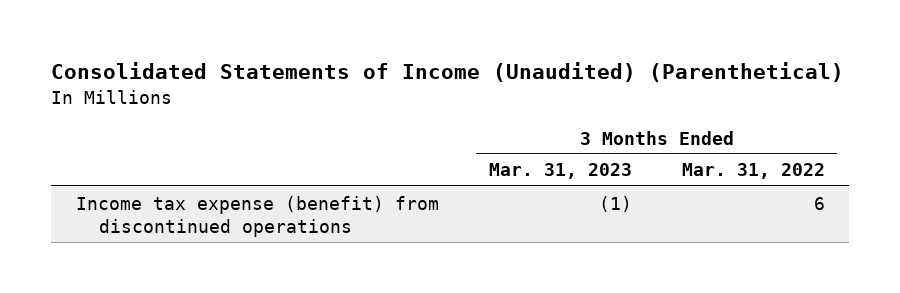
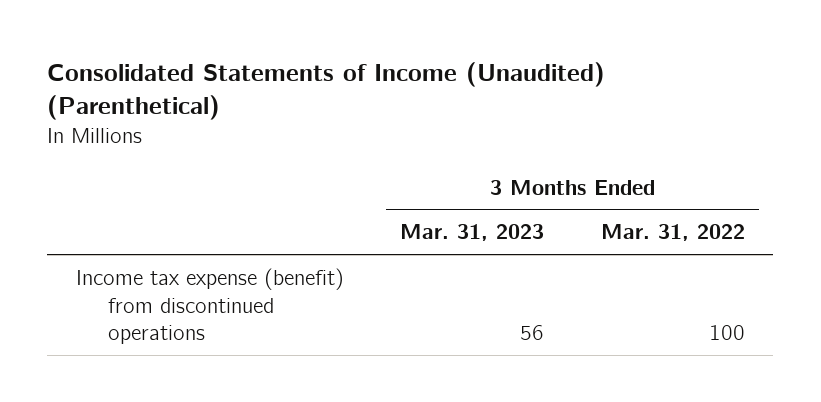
- Income tax expense (benefit) from discontinued operations | (1) | 6
+ Income tax expense (benefit) from discontinued operations | 56 | 100

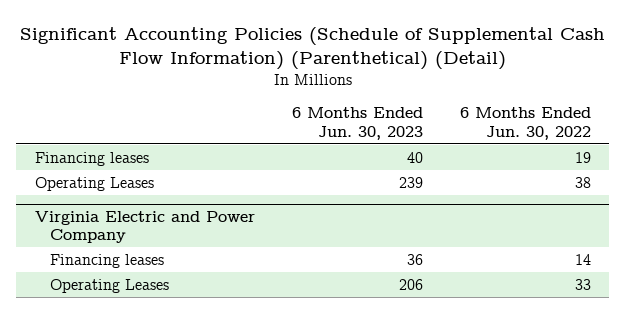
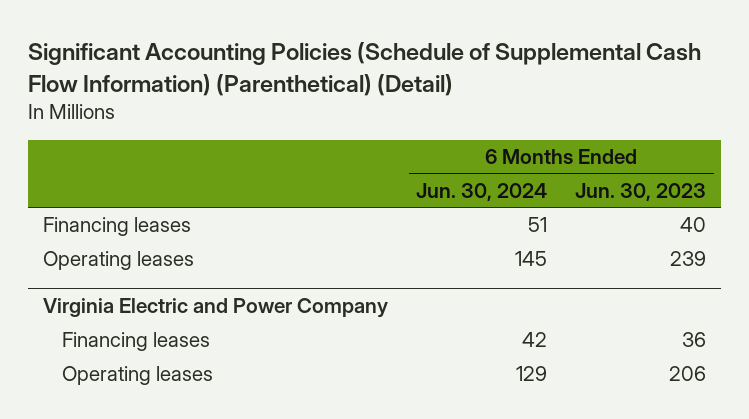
- | 6 Months Ended Jun. 30, 2023 | 6 Months Ended Jun. 30, 2022
+ | 6 Months Ended Jun. 30, 2024 | 6 Months Ended Jun. 30, 2023
- Operating Leases | 239 | 38
+ Operating leases | 145 | 239
@ Virginia Electric and Power Company
- Operating Leases | 206 | 33
+ Operating leases | 129 | 206

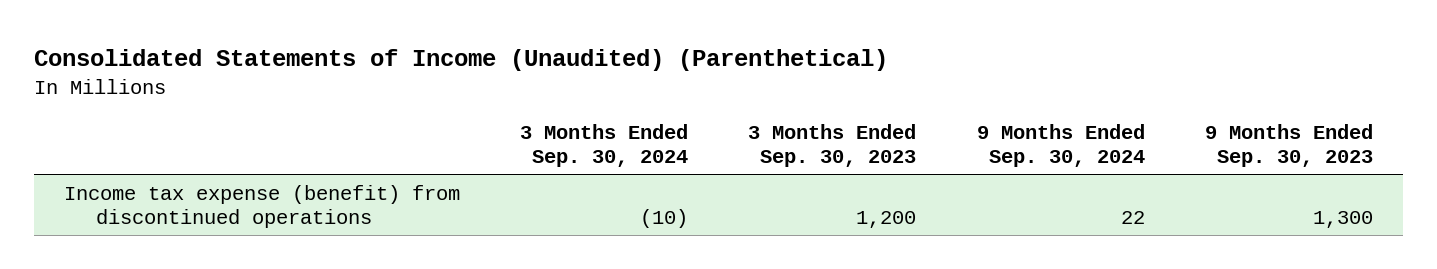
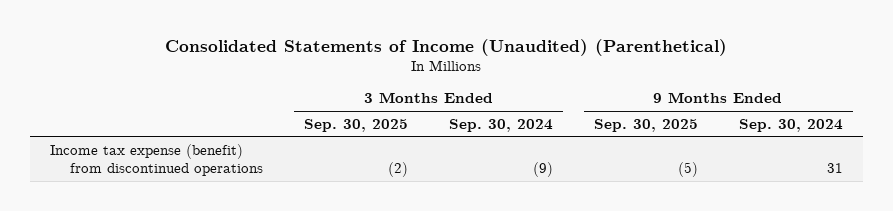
- | 3 Months Ended Sep. 30, 2024 | 3 Months Ended Sep. 30, 2023 | 9 Months Ended Sep. 30, 2024 | 9 Months Ended Sep. 30, 2023
+ | 3 Months Ended Sep. 30, 2025 | 3 Months Ended Sep. 30, 2024 | 9 Months Ended Sep. 30, 2025 | 9 Months Ended Sep. 30, 2024
- Income tax expense (benefit) from discontinued operations | (10) | 1,200 | 22 | 1,300
+ Income tax expense (benefit) from discontinued operations | (2) | (9) | (5) | 31

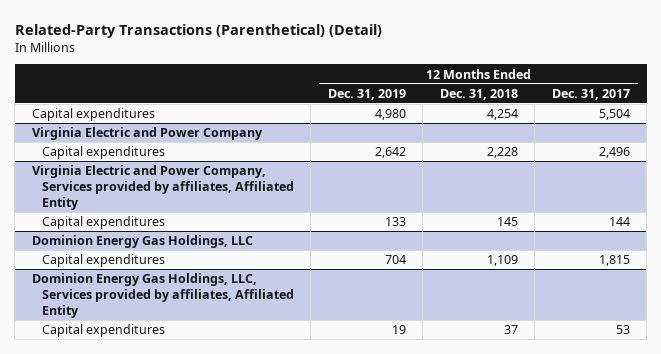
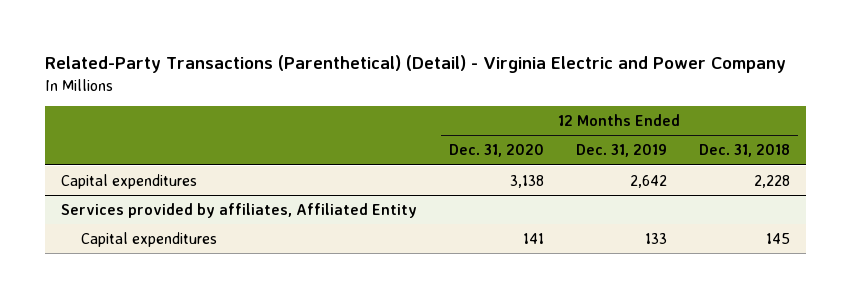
- Related-Party Transactions (Parenthetical) (Detail)
+ Related-Party Transactions (Parenthetical) (Detail) - Virginia Electric and Power Company
- | 12 Months Ended Dec. 31, 2019 | 12 Months Ended Dec. 31, 2018 | 12 Months Ended Dec. 31, 2017
+ | 12 Months Ended Dec. 31, 2020 | 12 Months Ended Dec. 31, 2019 | 12 Months Ended Dec. 31, 2018
- Capital expenditures | 4,980 | 4,254 | 5,504
- Virginia Electric and Power Company
- Virginia Electric and Power Company, Services provided by affiliates, Affiliated Entity
+ Services provided by affiliates, Affiliated Entity
- Dominion Energy Gas Holdings, LLC
- Capital expenditures | 704 | 1,109 | 1,815
- Dominion Energy Gas Holdings, LLC, Services provided by affiliates, Affiliated Entity
- Capital expenditures | 19 | 37 | 53

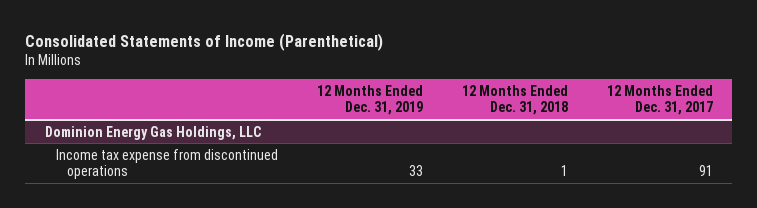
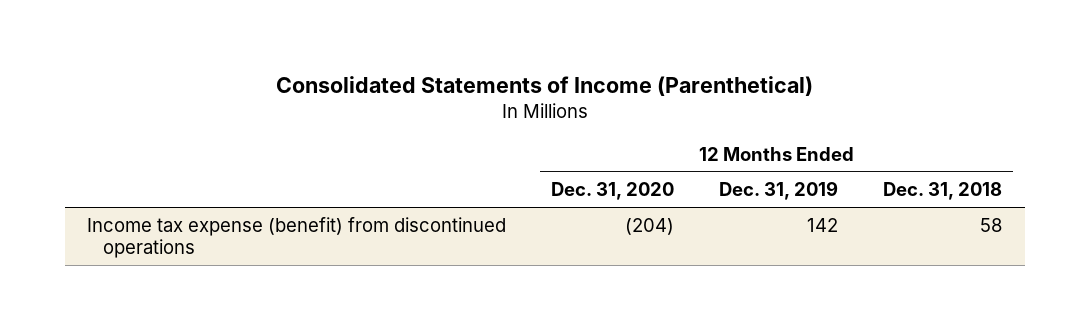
- | 12 Months Ended Dec. 31, 2019 | 12 Months Ended Dec. 31, 2018 | 12 Months Ended Dec. 31, 2017
+ | 12 Months Ended Dec. 31, 2020 | 12 Months Ended Dec. 31, 2019 | 12 Months Ended Dec. 31, 2018
- Dominion Energy Gas Holdings, LLC
- Income tax expense from discontinued operations | 33 | 1 | 91
+ Income tax expense (benefit) from discontinued operations | (204) | 142 | 58

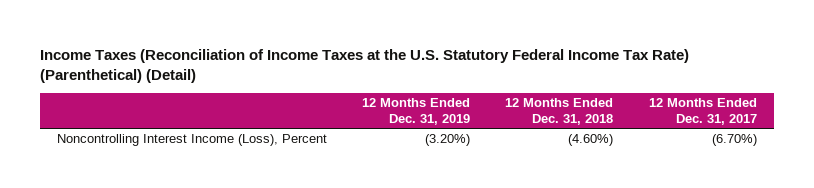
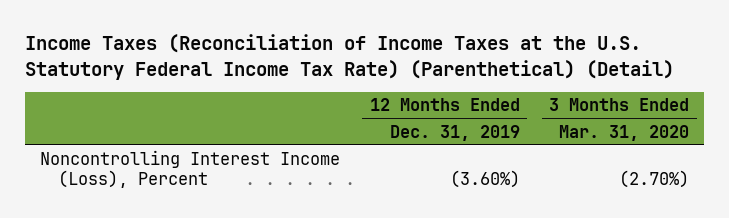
- | 12 Months Ended Dec. 31, 2019 | 12 Months Ended Dec. 31, 2018 | 12 Months Ended Dec. 31, 2017
+ | 12 Months Ended Dec. 31, 2019 | 3 Months Ended Mar. 31, 2020
- Noncontrolling Interest Income (Loss), Percent | (3.20%) | (4.60%) | (6.70%)
+ Noncontrolling Interest Income (Loss), Percent | (3.60%) | (2.70%)

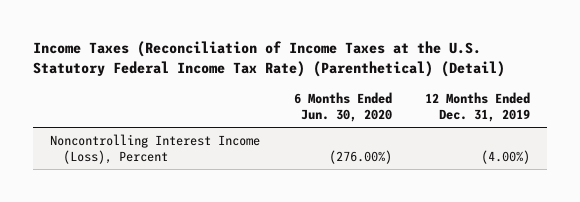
- | 12 Months Ended Dec. 31, 2019 | 3 Months Ended Mar. 31, 2020
+ | 6 Months Ended Jun. 30, 2020 | 12 Months Ended Dec. 31, 2019
- Noncontrolling Interest Income (Loss), Percent | (3.60%) | (2.70%)
+ Noncontrolling Interest Income (Loss), Percent | (276.00%) | (4.00%)

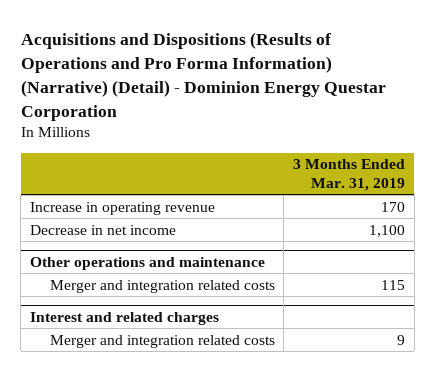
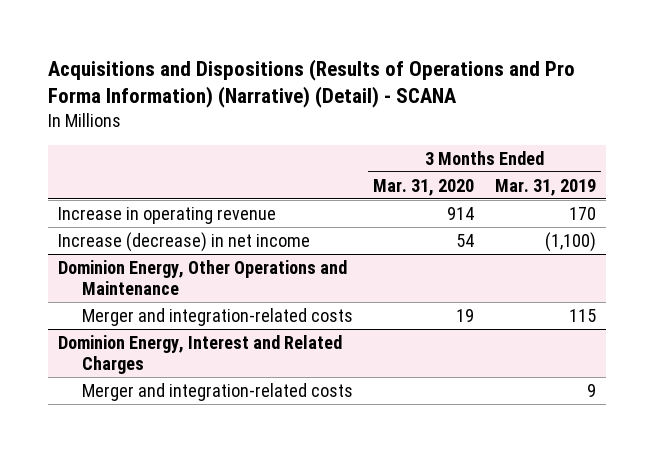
- Acquisitions and Dispositions (Results of Operations and Pro Forma Information) (Narrative) (Detail) - Dominion Energy Questar Corporation
+ Acquisitions and Dispositions (Results of Operations and Pro Forma Information) (Narrative) (Detail) - SCANA
- | 3 Months Ended Mar. 31, 2019
+ | 3 Months Ended Mar. 31, 2020 | 3 Months Ended Mar. 31, 2019
- Decrease in net income | 1,100
- Other operations and maintenance
- Merger and integration related costs | 115
- Interest and related charges
- Merger and integration related costs | 9
+ Increase (decrease) in net income | 54 | (1,100)
+ Dominion Energy, Other Operations and Maintenance
+ Merger and integration-related costs | 19 | 115
+ Dominion Energy, Interest and Related Charges
+ Merger and integration-related costs | | 9

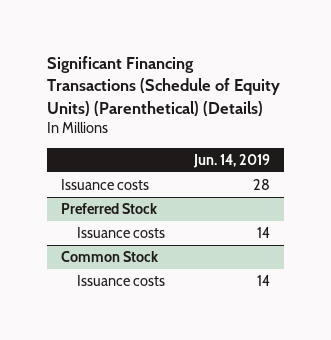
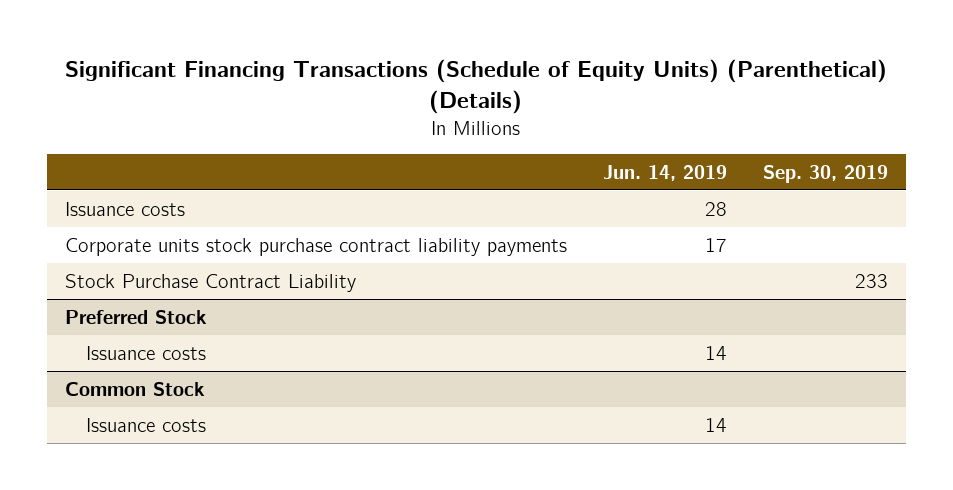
- | Jun. 14, 2019
+ | Jun. 14, 2019 | Sep. 30, 2019
+ Corporate units stock purchase contract liability payments | 17 |
+ Stock Purchase Contract Liability | | 233

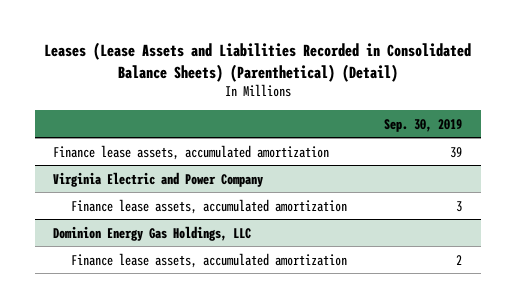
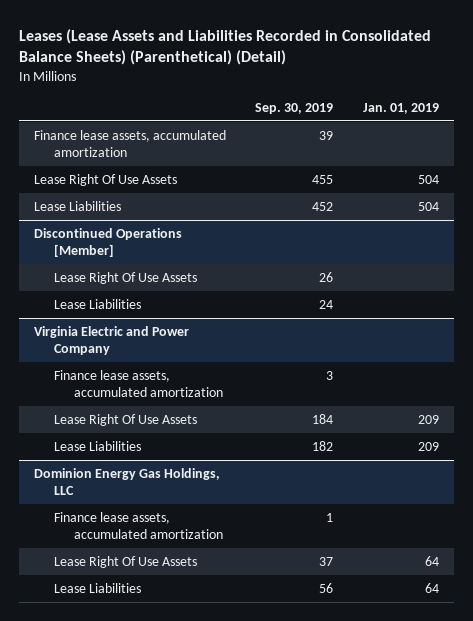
- | Sep. 30, 2019
+ | Sep. 30, 2019 | Jan. 01, 2019
+ Lease Right Of Use Assets | 455 | 504
+ Lease Liabilities | 452 | 504
+ Discontinued Operations [Member]
+ Lease Right Of Use Assets | 26 |
+ Lease Liabilities | 24 |
@ Virginia Electric and Power Company
+ Lease Right Of Use Assets | 184 | 209
+ Lease Liabilities | 182 | 209
@ Dominion Energy Gas Holdings, LLC
- Finance lease assets, accumulated amortization | 2
+ Finance lease assets, accumulated amortization | 1 |
+ Lease Right Of Use Assets | 37 | 64
+ Lease Liabilities | 56 | 64

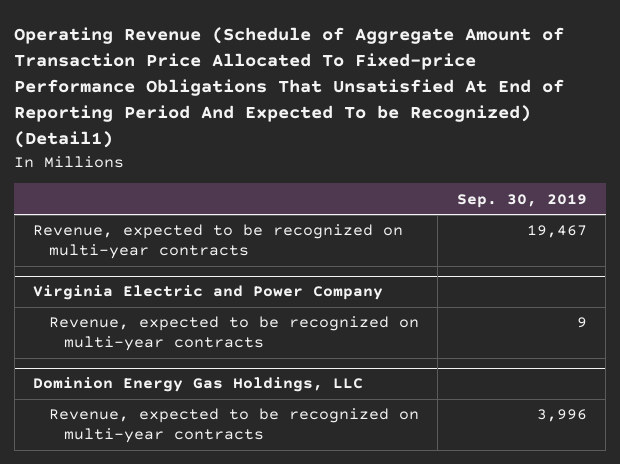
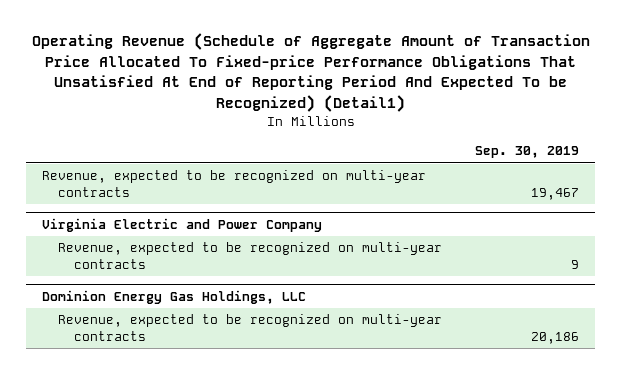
@ Dominion Energy Gas Holdings, LLC
- Revenue, expected to be recognized on multi-year contracts | 3,996
+ Revenue, expected to be recognized on multi-year contracts | 20,186

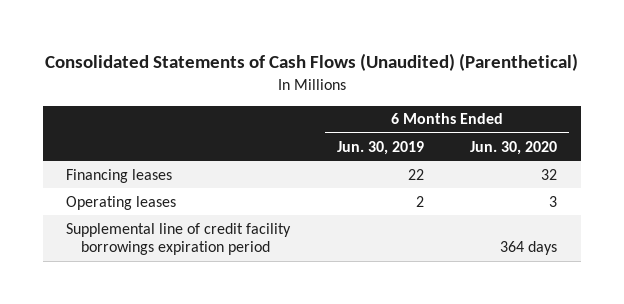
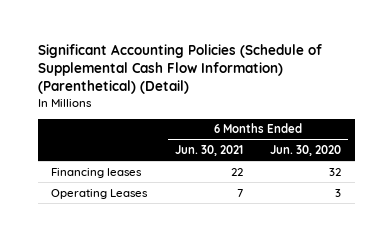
- Consolidated Statements of Cash Flows (Unaudited) (Parenthetical)
+ Significant Accounting Policies (Schedule of Supplemental Cash Flow Information) (Parenthetical) (Detail)
- | 6 Months Ended Jun. 30, 2019 | 6 Months Ended Jun. 30, 2020
+ | 6 Months Ended Jun. 30, 2021 | 6 Months Ended Jun. 30, 2020
- Operating leases | 2 | 3
- Supplemental line of credit facility borrowings expiration period | | 364 days
+ Operating Leases | 7 | 3

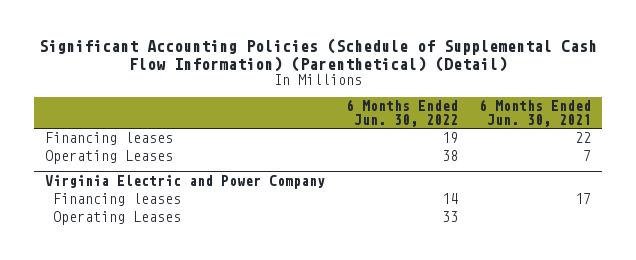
- | 6 Months Ended Jun. 30, 2021 | 6 Months Ended Jun. 30, 2020
+ | 6 Months Ended Jun. 30, 2022 | 6 Months Ended Jun. 30, 2021
+ Virginia Electric and Power Company
+ Financing leases | 14 | 17
+ Operating Leases | 33 |

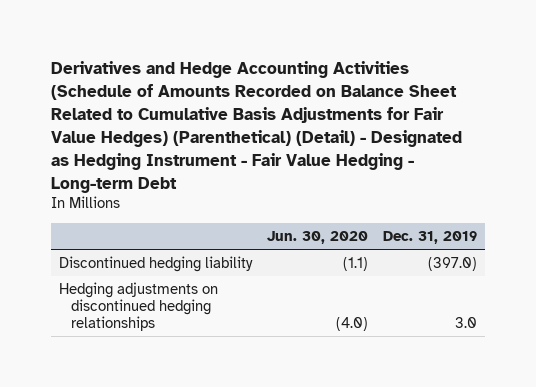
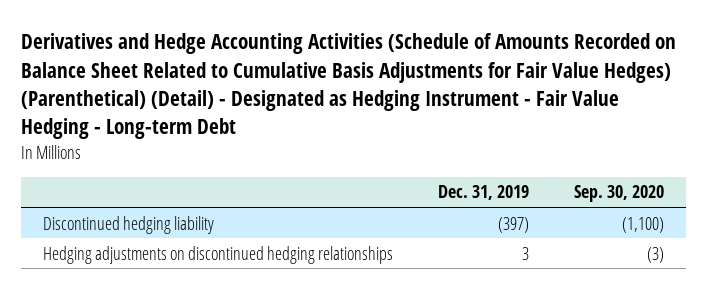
- | Jun. 30, 2020 | Dec. 31, 2019
+ | Dec. 31, 2019 | Sep. 30, 2020
- Discontinued hedging liability | (1.1) | (397.0)
- Hedging adjustments on discontinued hedging relationships | (4.0) | 3.0
+ Discontinued hedging liability | (397) | (1,100)
+ Hedging adjustments on discontinued hedging relationships | 3 | (3)

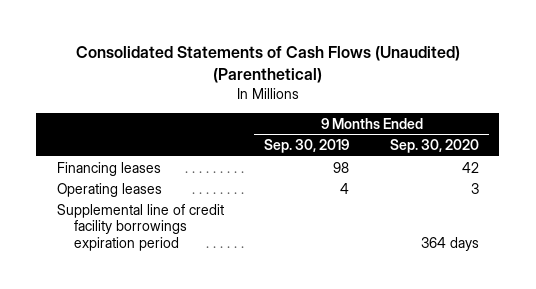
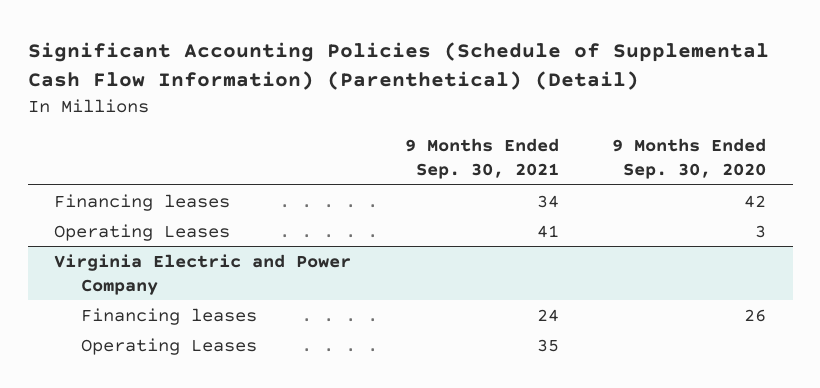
- Consolidated Statements of Cash Flows (Unaudited) (Parenthetical)
+ Significant Accounting Policies (Schedule of Supplemental Cash Flow Information) (Parenthetical) (Detail)
- | 9 Months Ended Sep. 30, 2019 | 9 Months Ended Sep. 30, 2020
+ | 9 Months Ended Sep. 30, 2021 | 9 Months Ended Sep. 30, 2020
- Operating leases | 4 | 3
- Supplemental line of credit facility borrowings expiration period | | 364 days
+ Operating Leases | 41 | 3
+ Virginia Electric and Power Company
+ Financing leases | 24 | 26
+ Operating Leases | 35 |

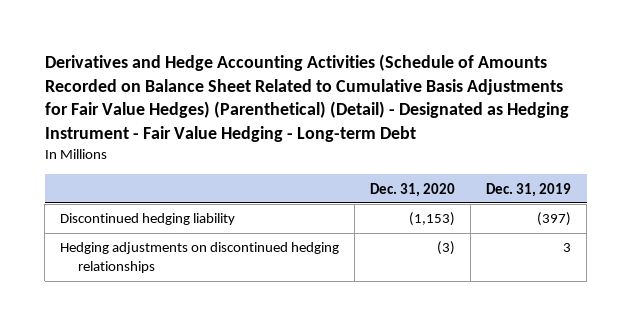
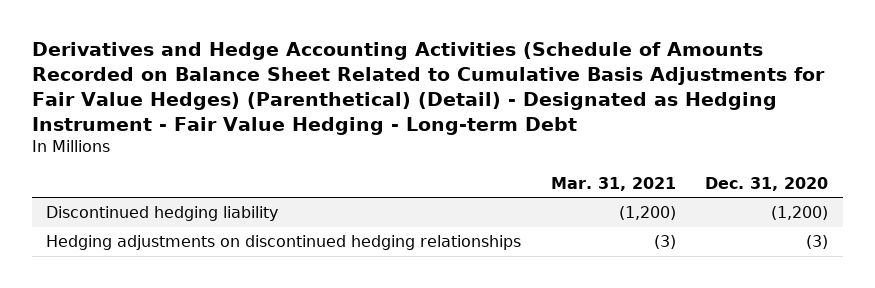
- | Dec. 31, 2020 | Dec. 31, 2019
+ | Mar. 31, 2021 | Dec. 31, 2020
- Discontinued hedging liability | (1,153) | (397)
+ Discontinued hedging liability | (1,200) | (1,200)

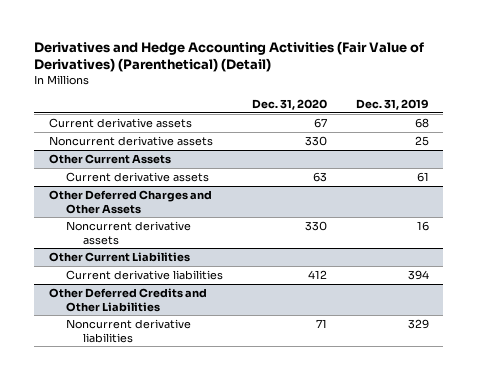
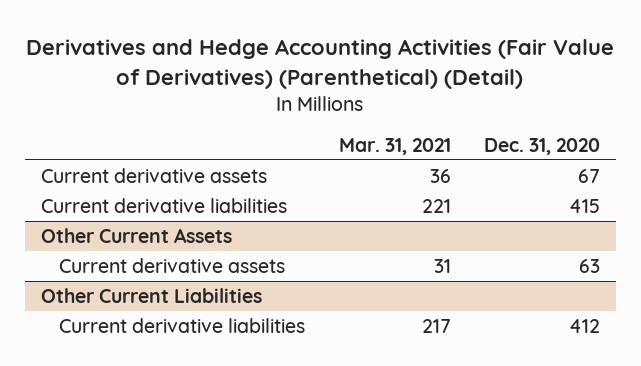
- | Dec. 31, 2020 | Dec. 31, 2019
+ | Mar. 31, 2021 | Dec. 31, 2020
- Noncurrent derivative assets | 330 | 25
+ Current derivative liabilities | 221 | 415
- Other Deferred Charges and Other Assets
- Noncurrent derivative assets | 330 | 16
- Other Deferred Credits and Other Liabilities
- Noncurrent derivative liabilities | 71 | 329

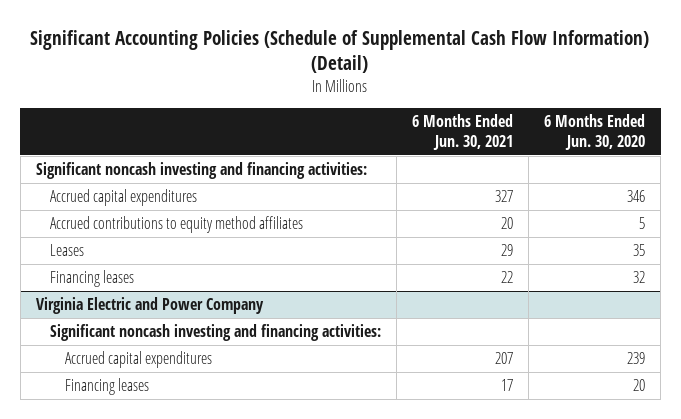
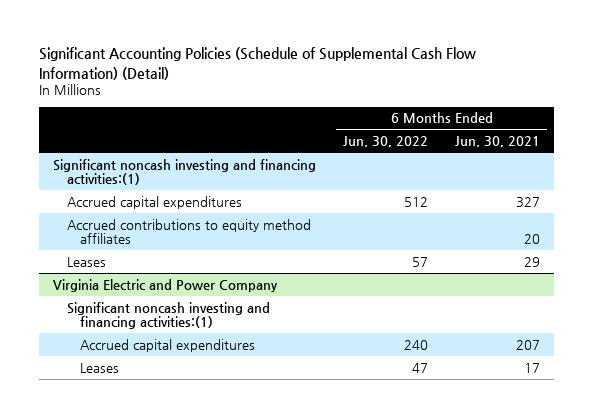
- | 6 Months Ended Jun. 30, 2021 | 6 Months Ended Jun. 30, 2020
+ | 6 Months Ended Jun. 30, 2022 | 6 Months Ended Jun. 30, 2021
- Significant noncash investing and financing activities:
+ Significant noncash investing and financing activities:(1)
- Financing leases | 22 | 32
@ Virginia Electric and Power Company
- Significant noncash investing and financing activities:
+ Significant noncash investing and financing activities:(1)
- Financing leases | 17 | 20
+ Leases | 47 | 17

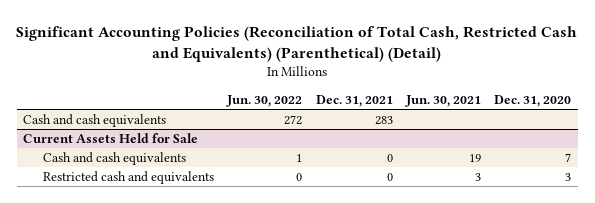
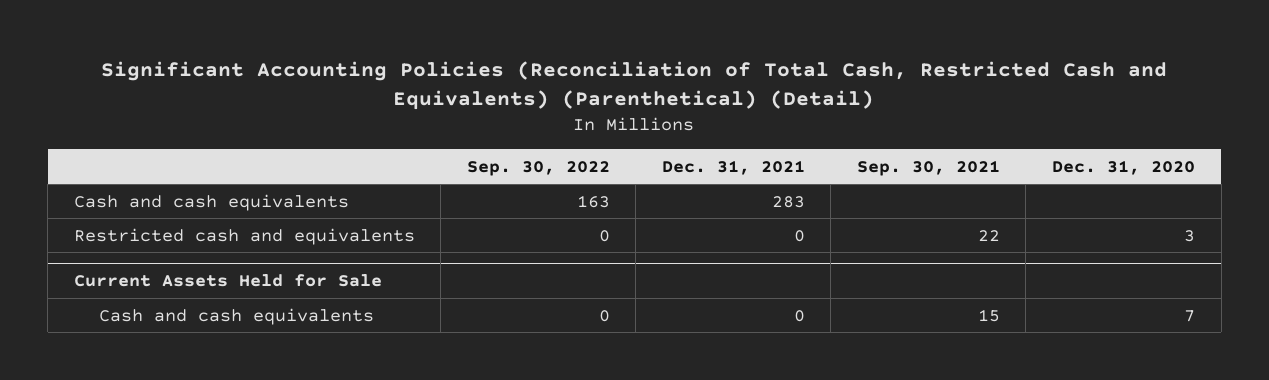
- | Jun. 30, 2022 | Dec. 31, 2021 | Jun. 30, 2021 | Dec. 31, 2020
+ | Sep. 30, 2022 | Dec. 31, 2021 | Sep. 30, 2021 | Dec. 31, 2020
+ Restricted cash and equivalents | 0 | 0 | 22 | 3
@ Current Assets Held for Sale
- Restricted cash and equivalents | 0 | 0 | 3 | 3

